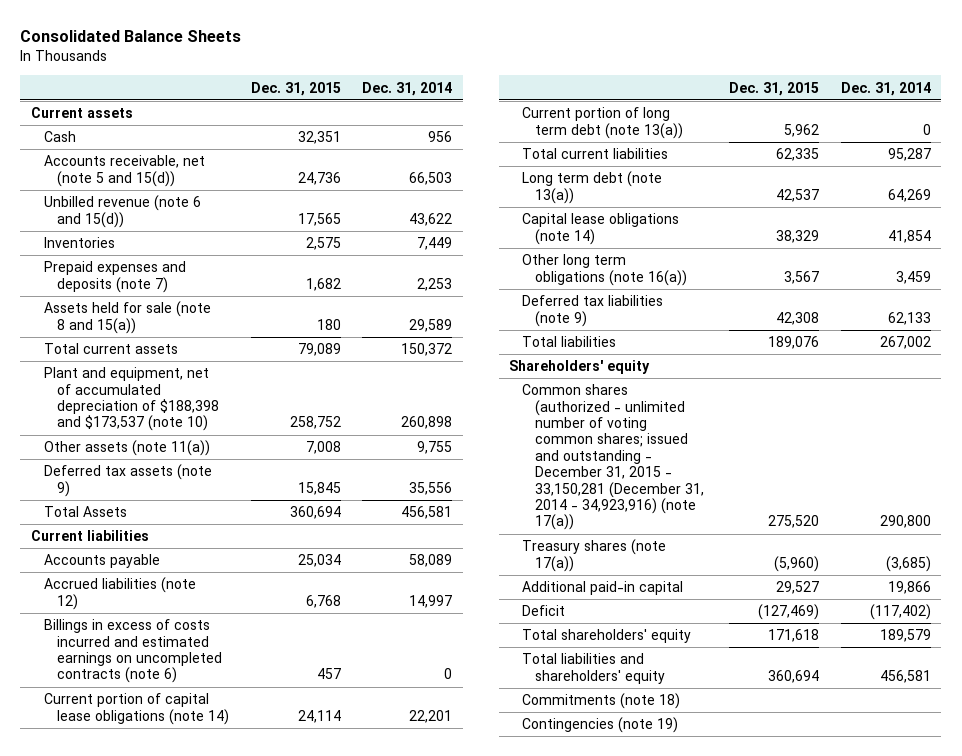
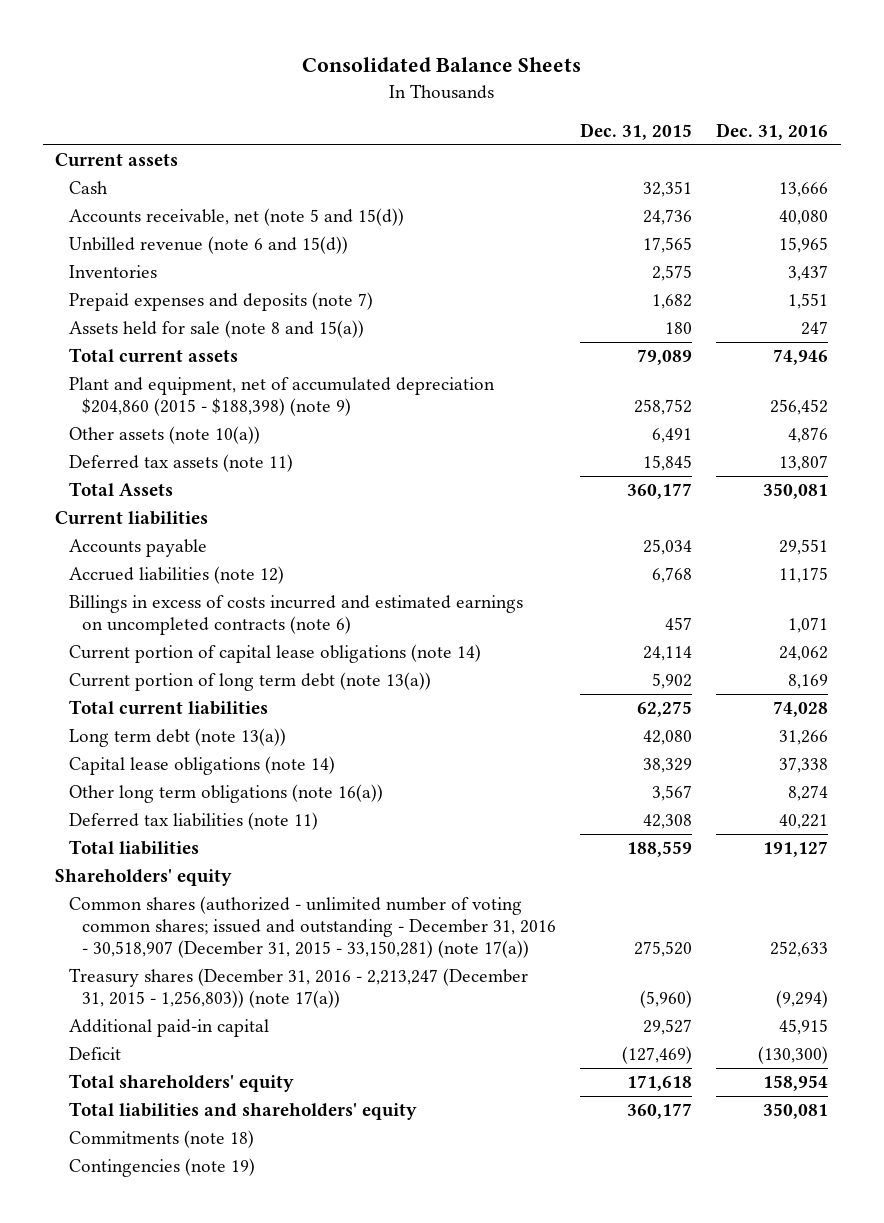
- | Dec. 31, 2015 | Dec. 31, 2014
+ | Dec. 31, 2015 | Dec. 31, 2016
- Plant and equipment, net of accumulated depreciation of $188,398 and $173,537 (note 10) | 258,752 | 260,898
- Other assets (note 11(a)) | 7,008 | 9,755
- Deferred tax assets (note 9) | 15,845 | 35,556
- Total Assets | 360,694 | 456,581
+ Plant and equipment, net of accumulated depreciation $204,860 (2015 - $188,398) (note 9) | 258,752 | 256,452
+ Other assets (note 10(a)) | 6,491 | 4,876
+ Deferred tax assets (note 11) | 15,845 | 13,807
+ Total Assets | 360,177 | 350,081
- Current portion of long term debt (note 13(a)) | 5,962 | 0
- Total current liabilities | 62,335 | 95,287
- Long term debt (note 13(a)) | 42,537 | 64,269
+ Current portion of long term debt (note 13(a)) | 5,902 | 8,169
+ Total current liabilities | 62,275 | 74,028
+ Long term debt (note 13(a)) | 42,080 | 31,266
- Deferred tax liabilities (note 9) | 42,308 | 62,133
- Total liabilities | 189,076 | 267,002
+ Deferred tax liabilities (note 11) | 42,308 | 40,221
+ Total liabilities | 188,559 | 191,127
- Common shares (authorized - unlimited number of voting common shares; issued and outstanding - December 31, 2015 - 33,150,281 (December 31, 2014 - 34,923,916) (note 17(a)) | 275,520 | 290,800
- Treasury shares (note 17(a)) | (5,960) | (3,685)
+ Common shares (authorized - unlimited number of voting common shares; issued and outstanding - December 31, 2016 - 30,518,907 (December 31, 2015 - 33,150,281) (note 17(a)) | 275,520 | 252,633
+ Treasury shares (December 31, 2016 - 2,213,247 (December 31, 2015 - 1,256,803)) (note 17(a)) | (5,960) | (9,294)
- Total liabilities and shareholders' equity | 360,694 | 456,581
+ Total liabilities and shareholders' equity | 360,177 | 350,081

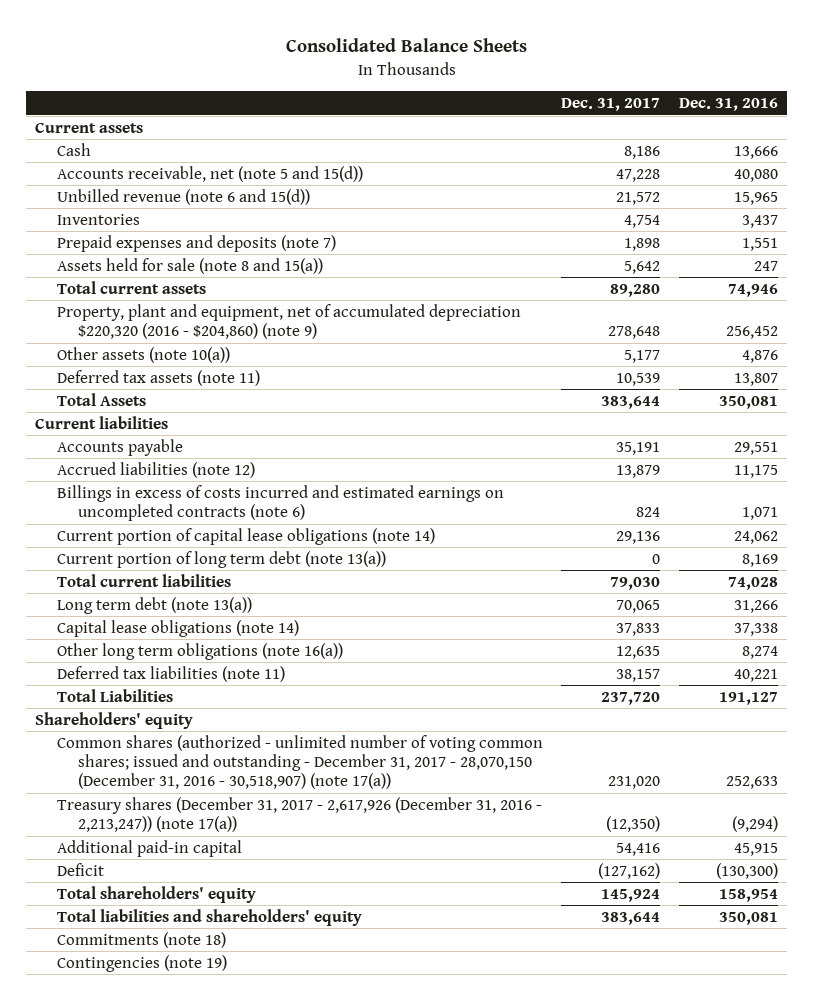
- | Dec. 31, 2015 | Dec. 31, 2016
+ | Dec. 31, 2017 | Dec. 31, 2016
- Plant and equipment, net of accumulated depreciation $204,860 (2015 - $188,398) (note 9) | 258,752 | 256,452
+ Property, plant and equipment, net of accumulated depreciation $220,320 (2016 - $204,860) (note 9) | 278,648 | 256,452
- Total liabilities | 188,559 | 191,127
+ Total Liabilities | 237,720 | 191,127
- Common shares (authorized - unlimited number of voting common shares; issued and outstanding - December 31, 2016 - 30,518,907 (December 31, 2015 - 33,150,281) (note 17(a)) | 275,520 | 252,633
- Treasury shares (December 31, 2016 - 2,213,247 (December 31, 2015 - 1,256,803)) (note 17(a)) | (5,960) | (9,294)
+ Common shares (authorized - unlimited number of voting common shares; issued and outstanding - December 31, 2017 - 28,070,150 (December 31, 2016 - 30,518,907) (note 17(a)) | 231,020 | 252,633
+ Treasury shares (December 31, 2017 - 2,617,926 (December 31, 2016 - 2,213,247)) (note 17(a)) | (12,350) | (9,294)

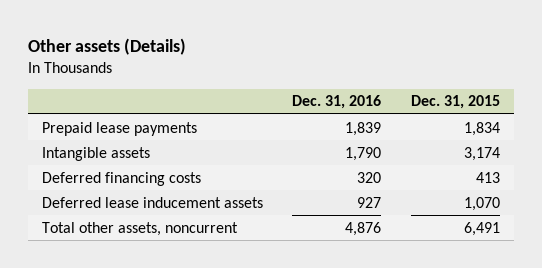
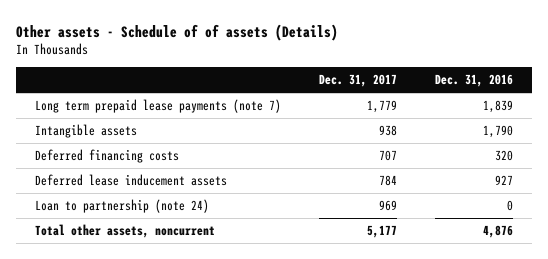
- Other assets (Details)
+ Other assets - Schedule of of assets (Details)
- | Dec. 31, 2016 | Dec. 31, 2015
+ | Dec. 31, 2017 | Dec. 31, 2016
- Prepaid lease payments | 1,839 | 1,834
+ Long term prepaid lease payments (note 7) | 1,779 | 1,839
+ Loan to partnership (note 24) | 969 | 0

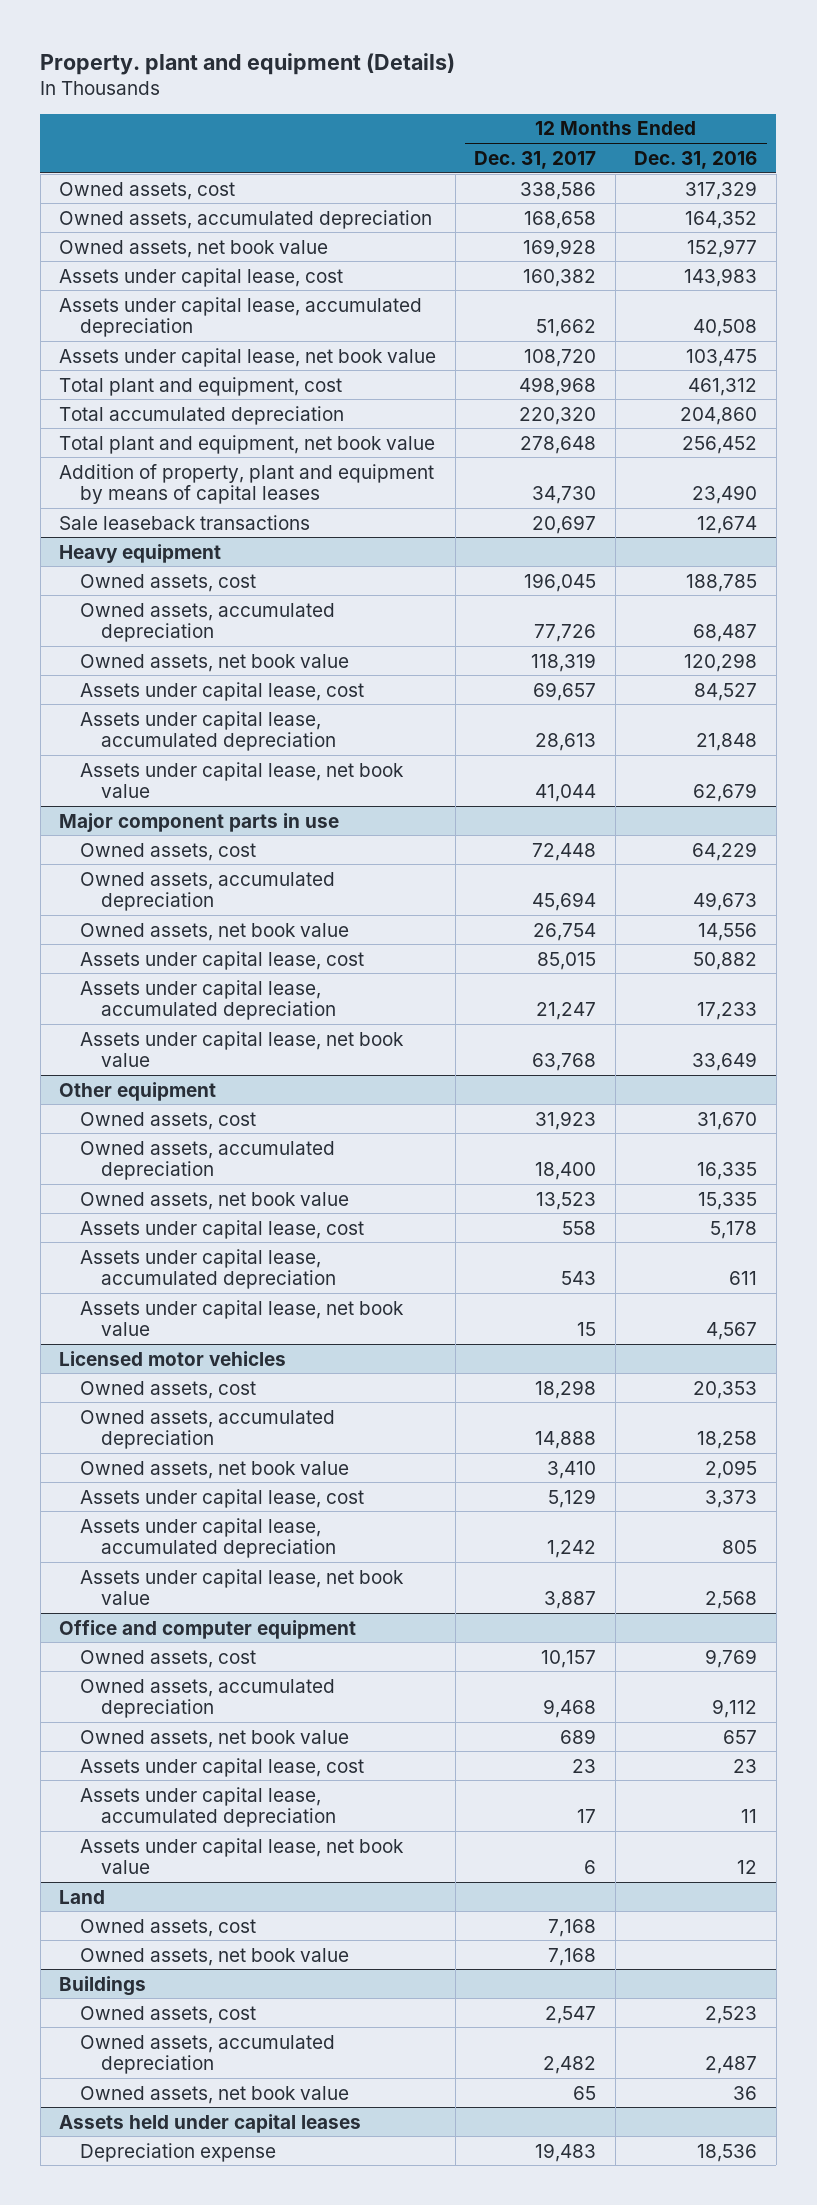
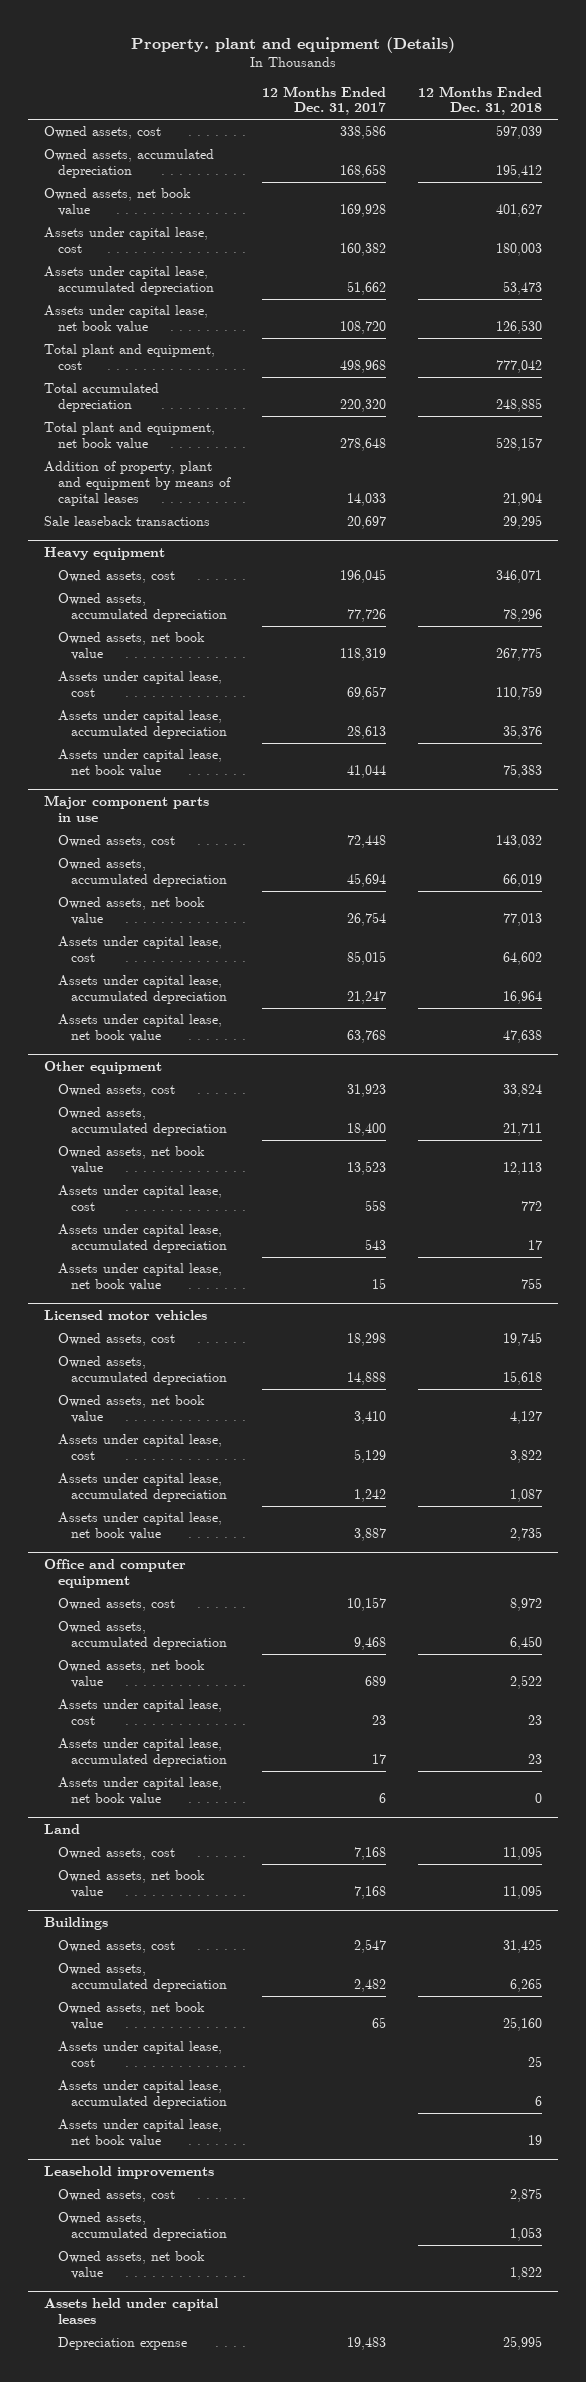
- | 12 Months Ended Dec. 31, 2017 | 12 Months Ended Dec. 31, 2016
+ | 12 Months Ended Dec. 31, 2017 | 12 Months Ended Dec. 31, 2018
- Addition of property, plant and equipment by means of capital leases | 34,730 | 23,490
+ Addition of property, plant and equipment by means of capital leases | 14,033 | 21,904
@ Buildings
+ Assets under capital lease, cost | | 25
+ Assets under capital lease, accumulated depreciation | | 6
+ Assets under capital lease, net book value | | 19
+ Leasehold improvements
+ Owned assets, cost | | 2,875
+ Owned assets, accumulated depreciation | | 1,053
+ Owned assets, net book value | | 1,822

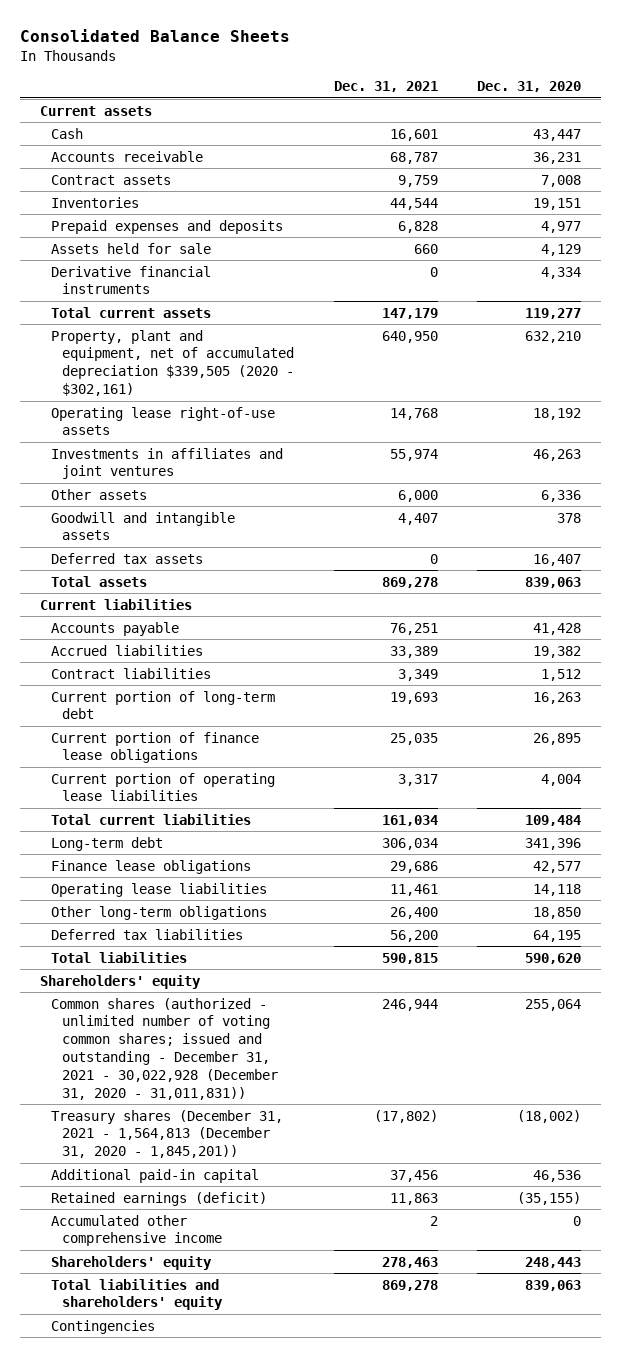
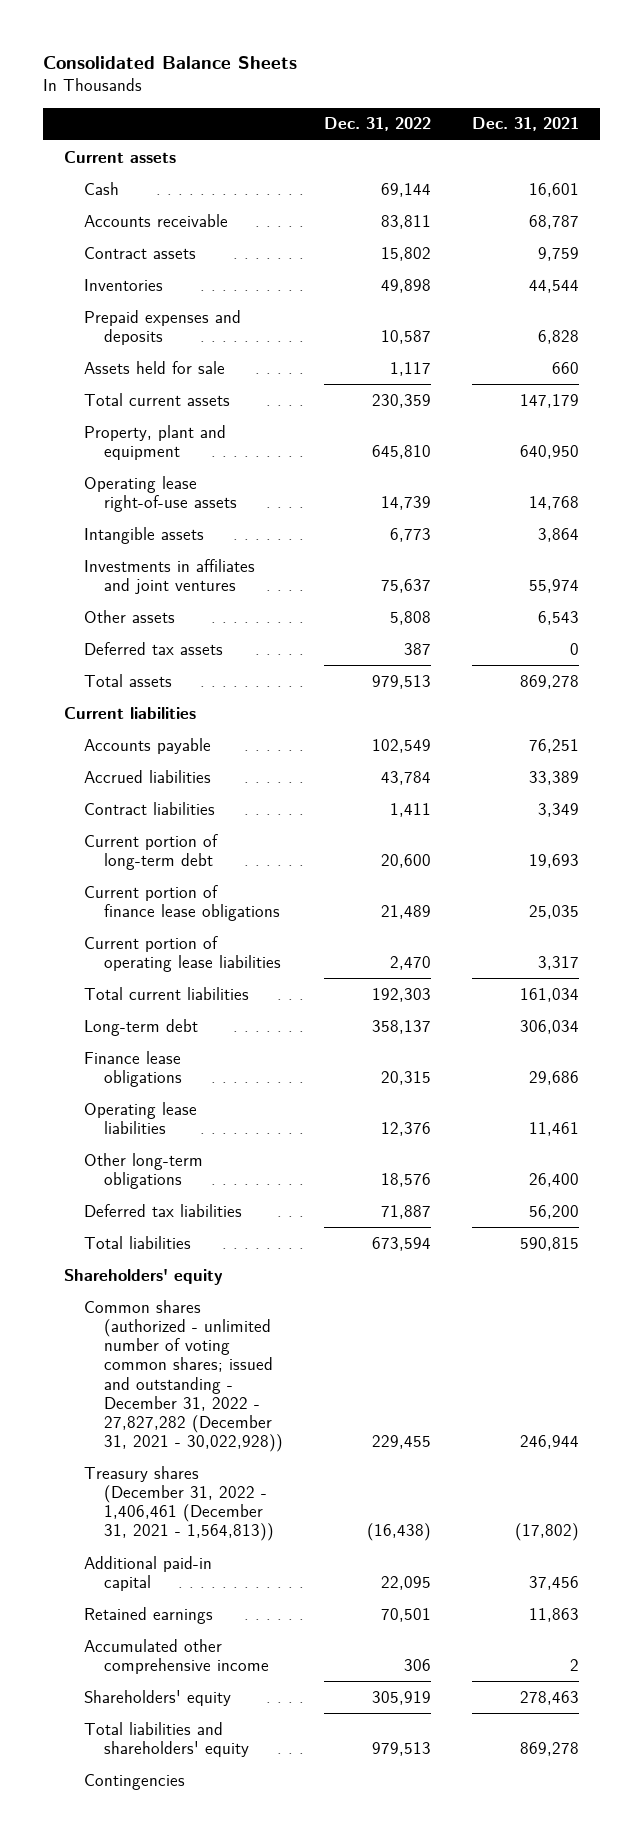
- | Dec. 31, 2021 | Dec. 31, 2020
+ | Dec. 31, 2022 | Dec. 31, 2021
- Derivative financial instruments | 0 | 4,334
- Property, plant and equipment, net of accumulated depreciation $339,505 (2020 - $302,161) | 640,950 | 632,210
+ Property, plant and equipment | 645,810 | 640,950
+ Intangible assets | 6,773 | 3,864
- Other assets | 6,000 | 6,336
- Goodwill and intangible assets | 4,407 | 378
+ Other assets | 5,808 | 6,543
- Common shares (authorized - unlimited number of voting common shares; issued and outstanding - December 31, 2021 - 30,022,928 (December 31, 2020 - 31,011,831)) | 246,944 | 255,064
- Treasury shares (December 31, 2021 - 1,564,813 (December 31, 2020 - 1,845,201)) | (17,802) | (18,002)
+ Common shares (authorized - unlimited number of voting common shares; issued and outstanding - December 31, 2022 - 27,827,282 (December 31, 2021 - 30,022,928)) | 229,455 | 246,944
+ Treasury shares (December 31, 2022 - 1,406,461 (December 31, 2021 - 1,564,813)) | (16,438) | (17,802)
- Retained earnings (deficit) | 11,863 | (35,155)
+ Retained earnings | 70,501 | 11,863

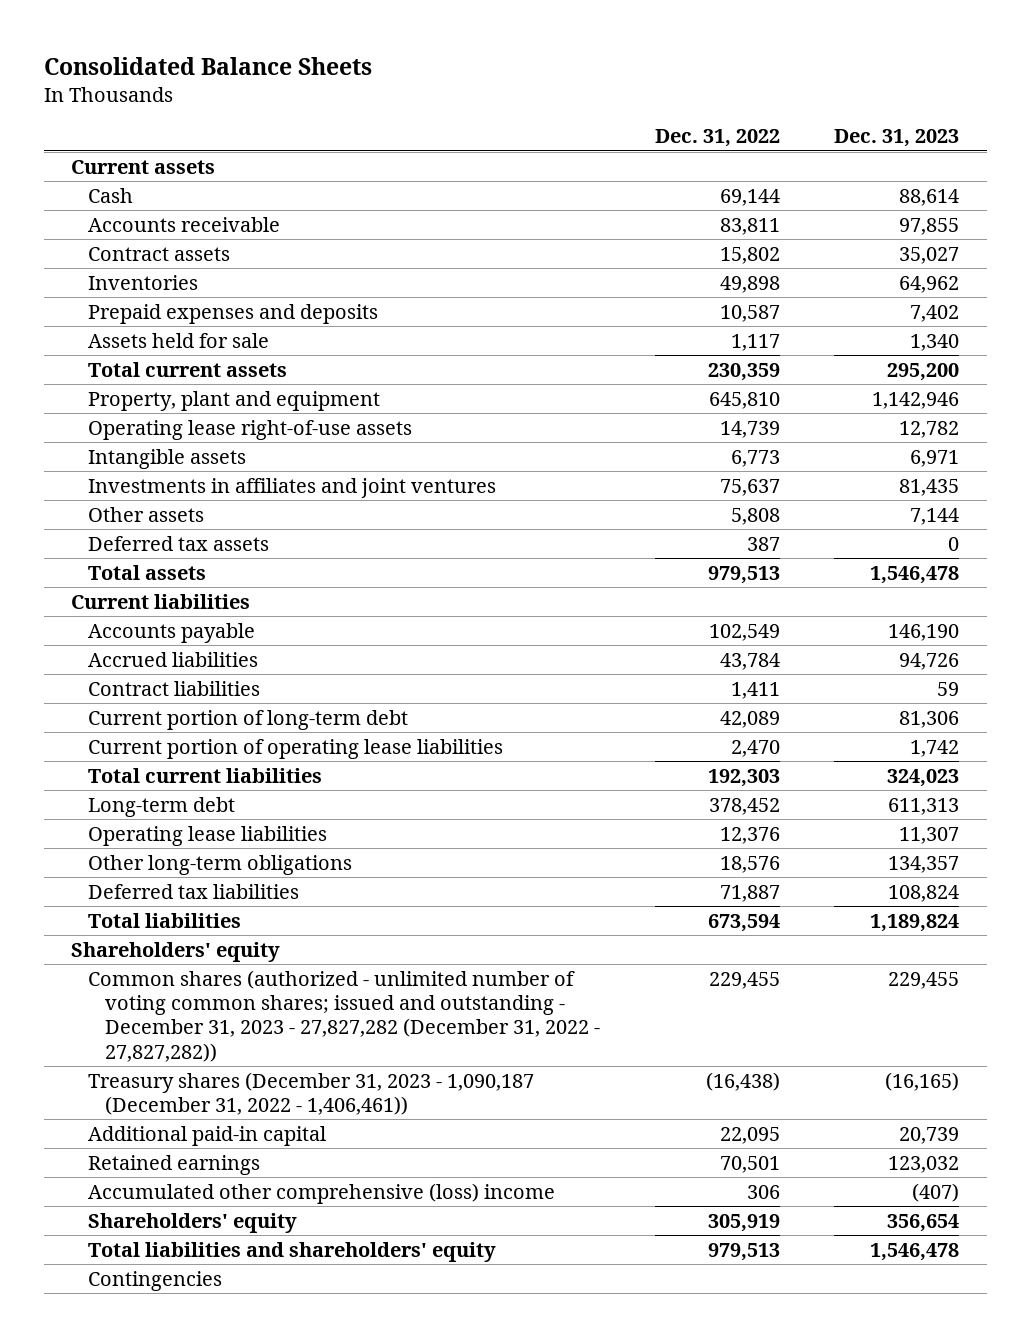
- | Dec. 31, 2022 | Dec. 31, 2021
+ | Dec. 31, 2022 | Dec. 31, 2023
- Current portion of long-term debt | 20,600 | 19,693
- Current portion of finance lease obligations | 21,489 | 25,035
+ Current portion of long-term debt | 42,089 | 81,306
- Long-term debt | 358,137 | 306,034
- Finance lease obligations | 20,315 | 29,686
+ Long-term debt | 378,452 | 611,313
- Common shares (authorized - unlimited number of voting common shares; issued and outstanding - December 31, 2022 - 27,827,282 (December 31, 2021 - 30,022,928)) | 229,455 | 246,944
- Treasury shares (December 31, 2022 - 1,406,461 (December 31, 2021 - 1,564,813)) | (16,438) | (17,802)
+ Common shares (authorized - unlimited number of voting common shares; issued and outstanding - December 31, 2023 - 27,827,282 (December 31, 2022 - 27,827,282)) | 229,455 | 229,455
+ Treasury shares (December 31, 2023 - 1,090,187 (December 31, 2022 - 1,406,461)) | (16,438) | (16,165)
- Accumulated other comprehensive income | 306 | 2
+ Accumulated other comprehensive (loss) income | 306 | (407)

